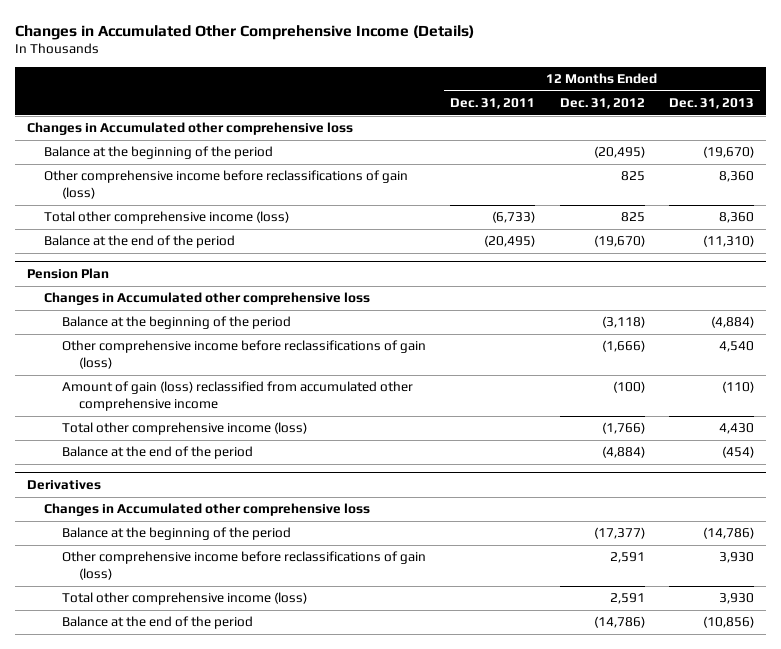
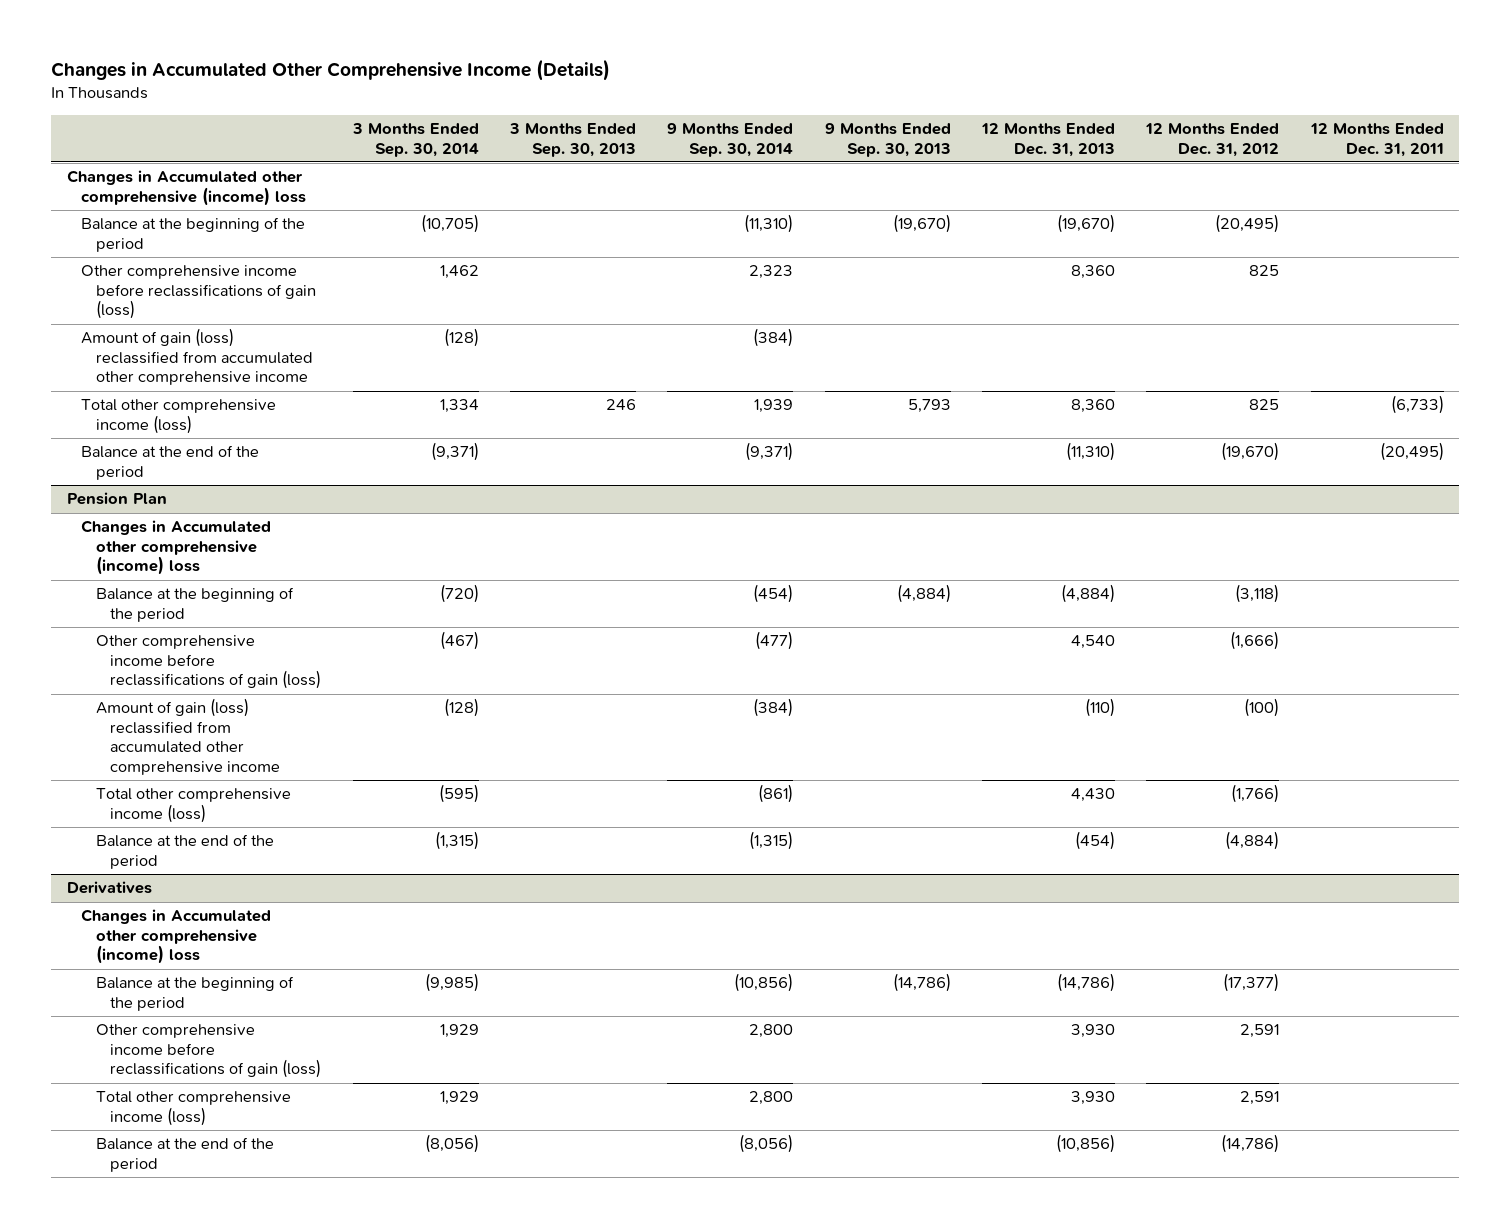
- | 12 Months Ended Dec. 31, 2011 | 12 Months Ended Dec. 31, 2012 | 12 Months Ended Dec. 31, 2013
+ | 3 Months Ended Sep. 30, 2014 | 3 Months Ended Sep. 30, 2013 | 9 Months Ended Sep. 30, 2014 | 9 Months Ended Sep. 30, 2013 | 12 Months Ended Dec. 31, 2013 | 12 Months Ended Dec. 31, 2012 | 12 Months Ended Dec. 31, 2011
- Changes in Accumulated other comprehensive loss
+ Changes in Accumulated other comprehensive (income) loss
+ Amount of gain (loss) reclassified from accumulated other comprehensive income | (128) | | (384) | | | |
@ Pension Plan
- Changes in Accumulated other comprehensive loss
+ Changes in Accumulated other comprehensive (income) loss
@ Derivatives
- Changes in Accumulated other comprehensive loss
+ Changes in Accumulated other comprehensive (income) loss

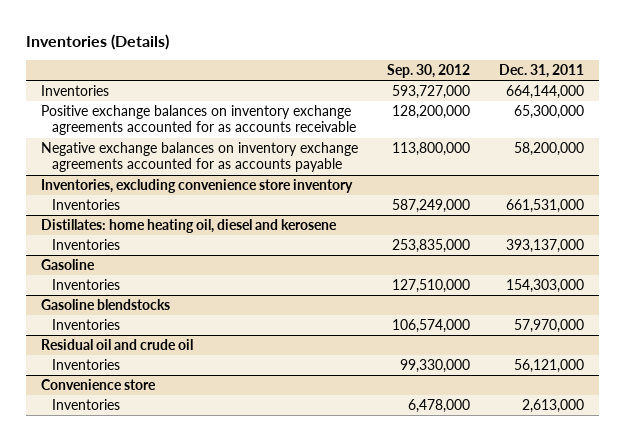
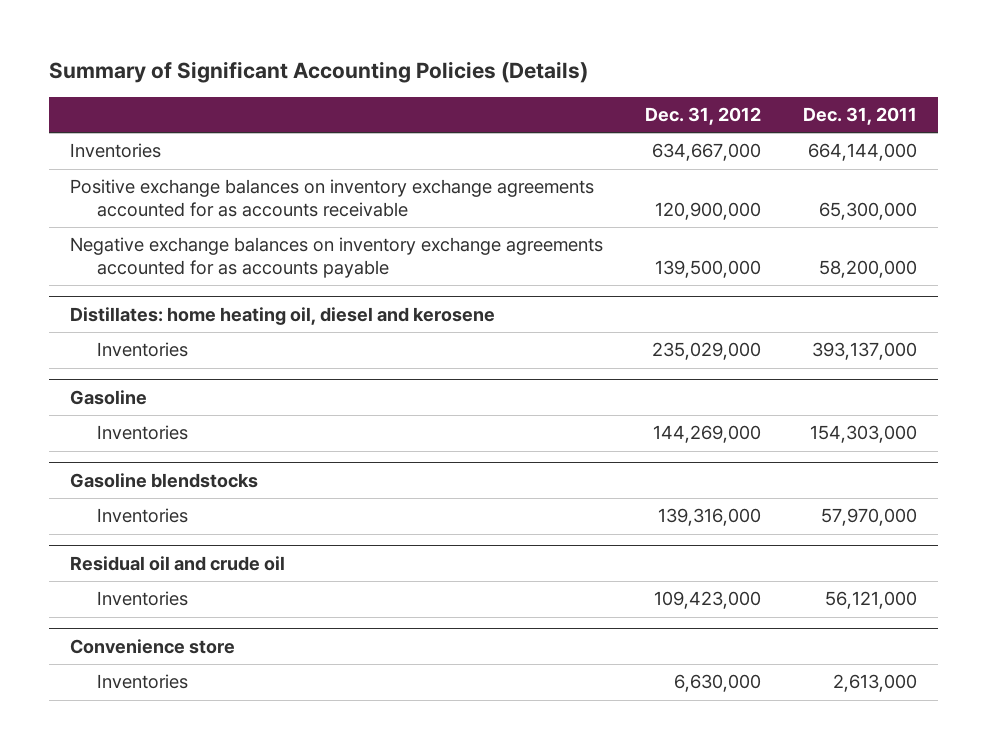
- Inventories (Details)
+ Summary of Significant Accounting Policies (Details)
- | Sep. 30, 2012 | Dec. 31, 2011
+ | Dec. 31, 2012 | Dec. 31, 2011
- Inventories, excluding convenience store inventory
- Inventories | 587,249,000 | 661,531,000

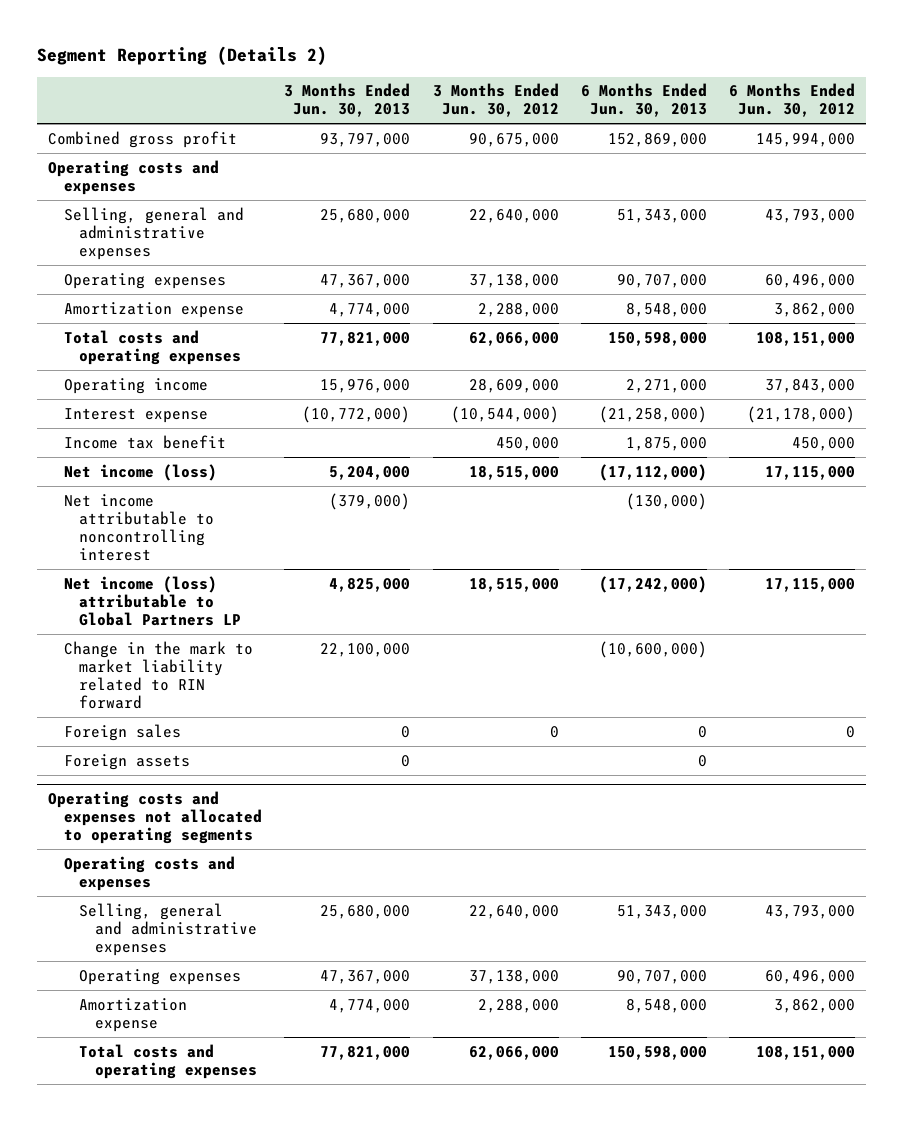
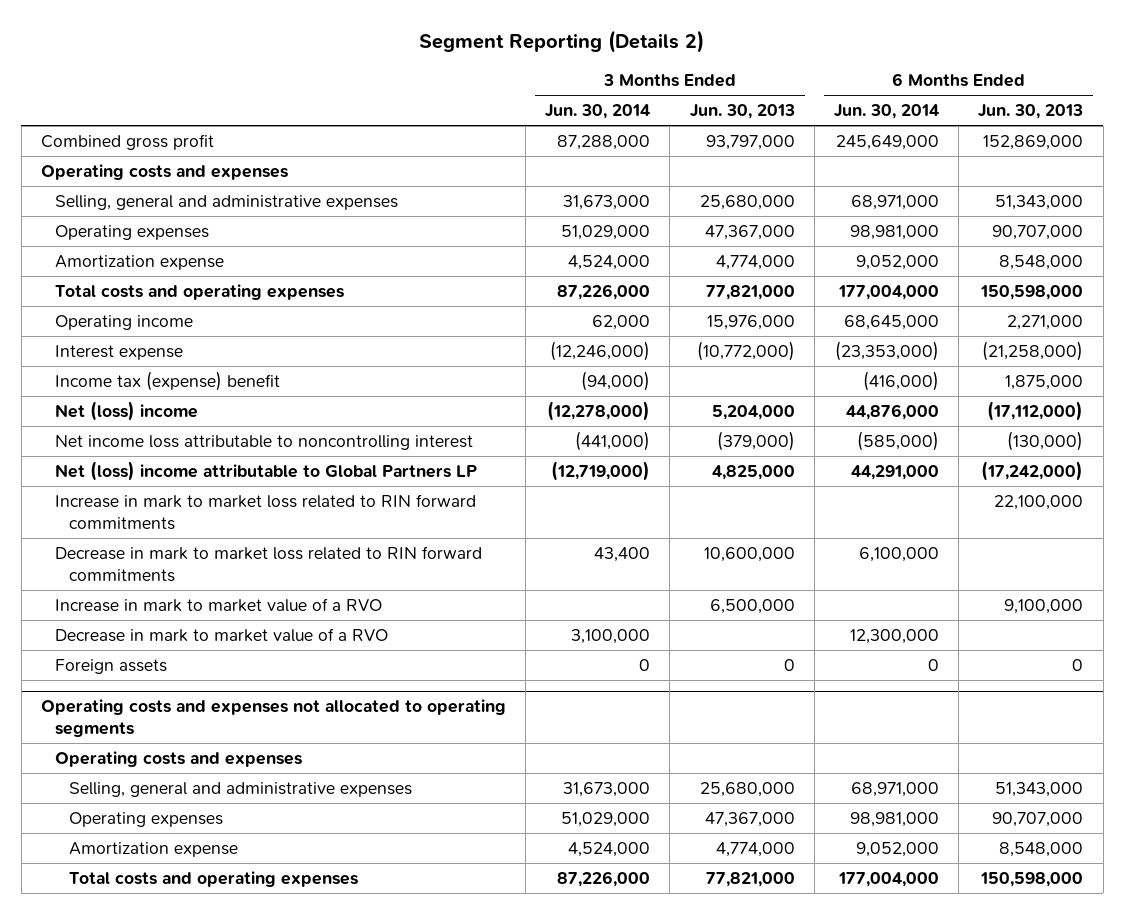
- | 3 Months Ended Jun. 30, 2013 | 3 Months Ended Jun. 30, 2012 | 6 Months Ended Jun. 30, 2013 | 6 Months Ended Jun. 30, 2012
+ | 3 Months Ended Jun. 30, 2014 | 3 Months Ended Jun. 30, 2013 | 6 Months Ended Jun. 30, 2014 | 6 Months Ended Jun. 30, 2013
- Income tax benefit | | 450,000 | 1,875,000 | 450,000
- Net income (loss) | 5,204,000 | 18,515,000 | (17,112,000) | 17,115,000
- Net income attributable to noncontrolling interest | (379,000) | | (130,000) |
- Net income (loss) attributable to Global Partners LP | 4,825,000 | 18,515,000 | (17,242,000) | 17,115,000
- Change in the mark to market liability related to RIN forward | 22,100,000 | | (10,600,000) |
- Foreign sales | 0 | 0 | 0 | 0
+ Income tax (expense) benefit | (94,000) | | (416,000) | 1,875,000
+ Net (loss) income | (12,278,000) | 5,204,000 | 44,876,000 | (17,112,000)
+ Net income loss attributable to noncontrolling interest | (441,000) | (379,000) | (585,000) | (130,000)
+ Net (loss) income attributable to Global Partners LP | (12,719,000) | 4,825,000 | 44,291,000 | (17,242,000)
+ Increase in mark to market loss related to RIN forward commitments | | | | 22,100,000
+ Decrease in mark to market loss related to RIN forward commitments | 43,400 | 10,600,000 | 6,100,000 |
+ Increase in mark to market value of a RVO | | 6,500,000 | | 9,100,000
+ Decrease in mark to market value of a RVO | 3,100,000 | | 12,300,000 |

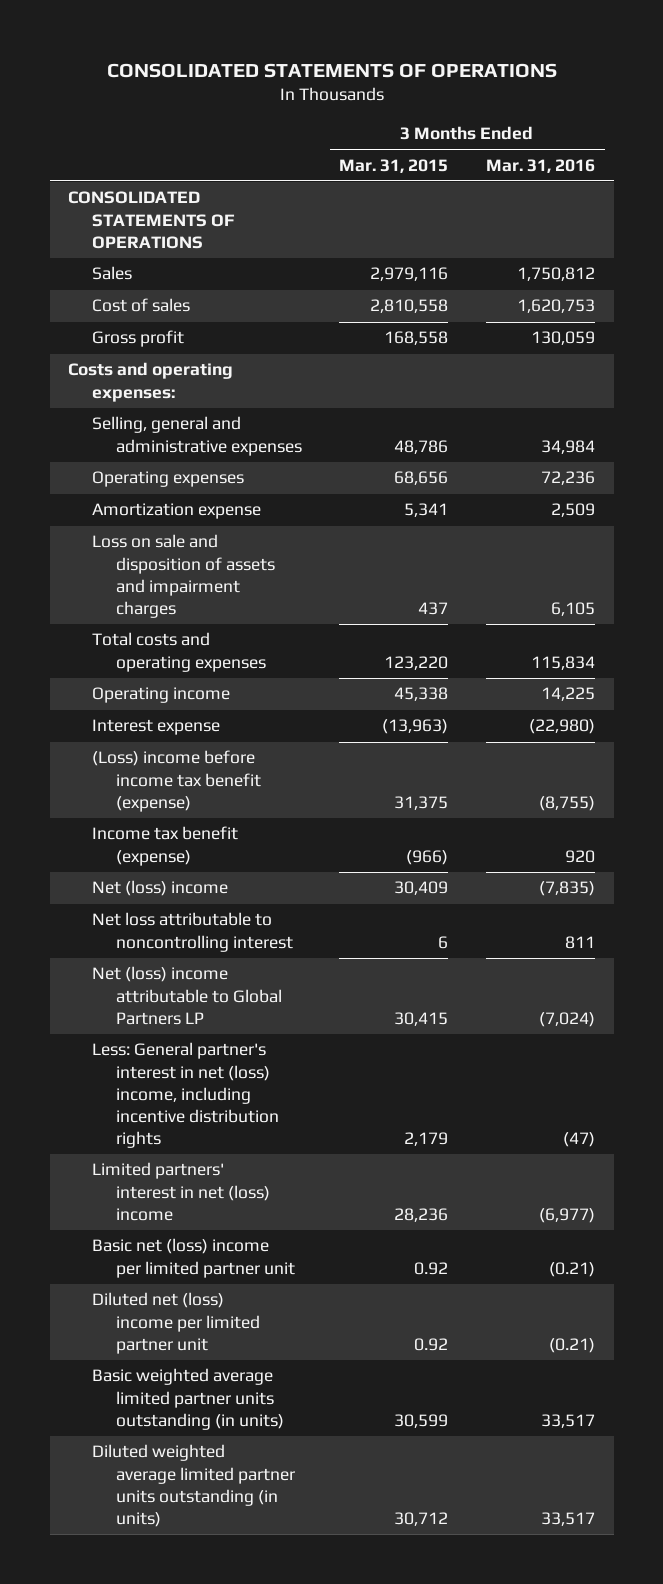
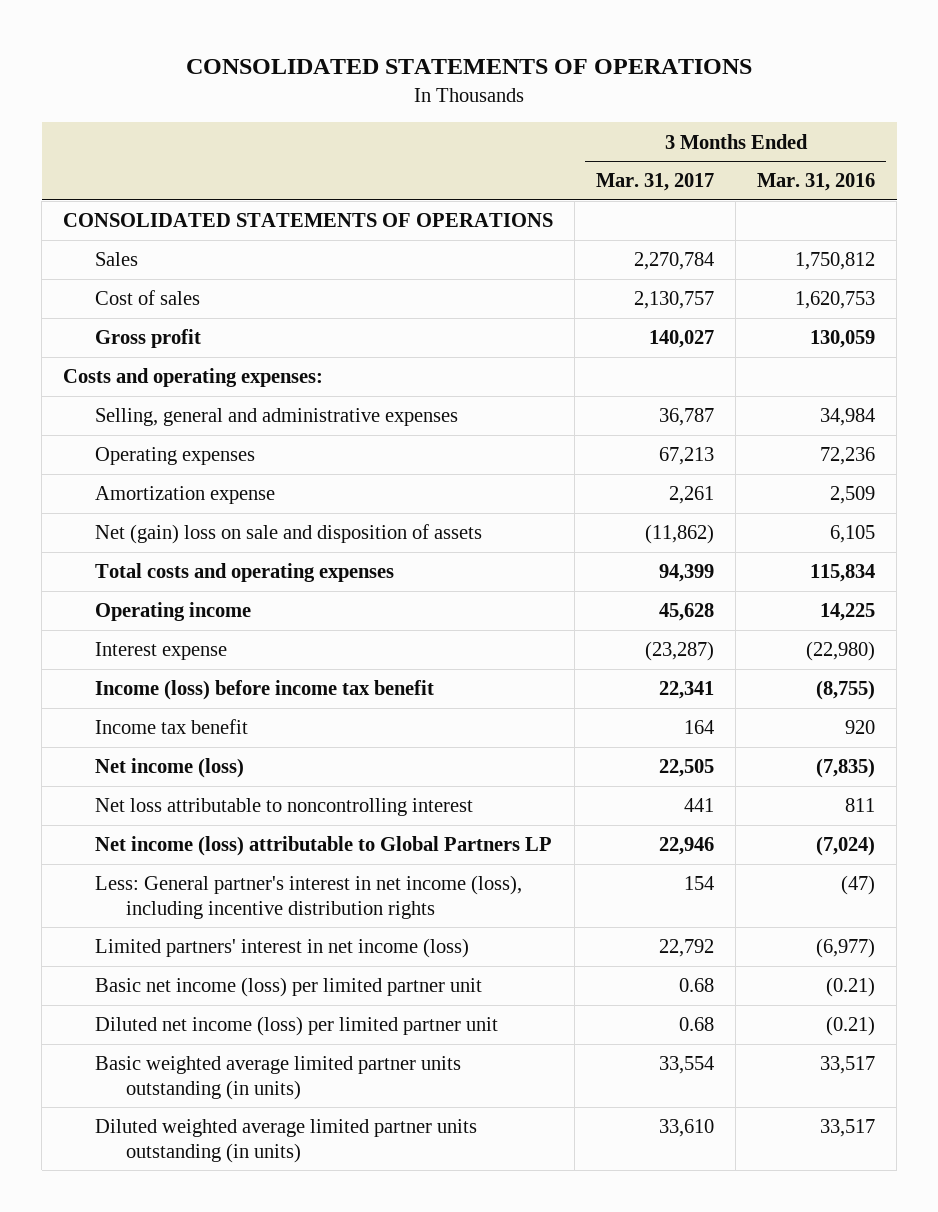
- | 3 Months Ended Mar. 31, 2015 | 3 Months Ended Mar. 31, 2016
+ | 3 Months Ended Mar. 31, 2017 | 3 Months Ended Mar. 31, 2016
- Loss on sale and disposition of assets and impairment charges | 437 | 6,105
+ Net (gain) loss on sale and disposition of assets | (11,862) | 6,105
- (Loss) income before income tax benefit (expense) | 31,375 | (8,755)
- Income tax benefit (expense) | (966) | 920
- Net (loss) income | 30,409 | (7,835)
+ Income (loss) before income tax benefit | 22,341 | (8,755)
+ Income tax benefit | 164 | 920
+ Net income (loss) | 22,505 | (7,835)
- Net (loss) income attributable to Global Partners LP | 30,415 | (7,024)
- Less: General partner's interest in net (loss) income, including incentive distribution rights | 2,179 | (47)
- Limited partners' interest in net (loss) income | 28,236 | (6,977)
- Basic net (loss) income per limited partner unit | 0.92 | (0.21)
- Diluted net (loss) income per limited partner unit | 0.92 | (0.21)
+ Net income (loss) attributable to Global Partners LP | 22,946 | (7,024)
+ Less: General partner's interest in net income (loss), including incentive distribution rights | 154 | (47)
+ Limited partners' interest in net income (loss) | 22,792 | (6,977)
+ Basic net income (loss) per limited partner unit | 0.68 | (0.21)
+ Diluted net income (loss) per limited partner unit | 0.68 | (0.21)

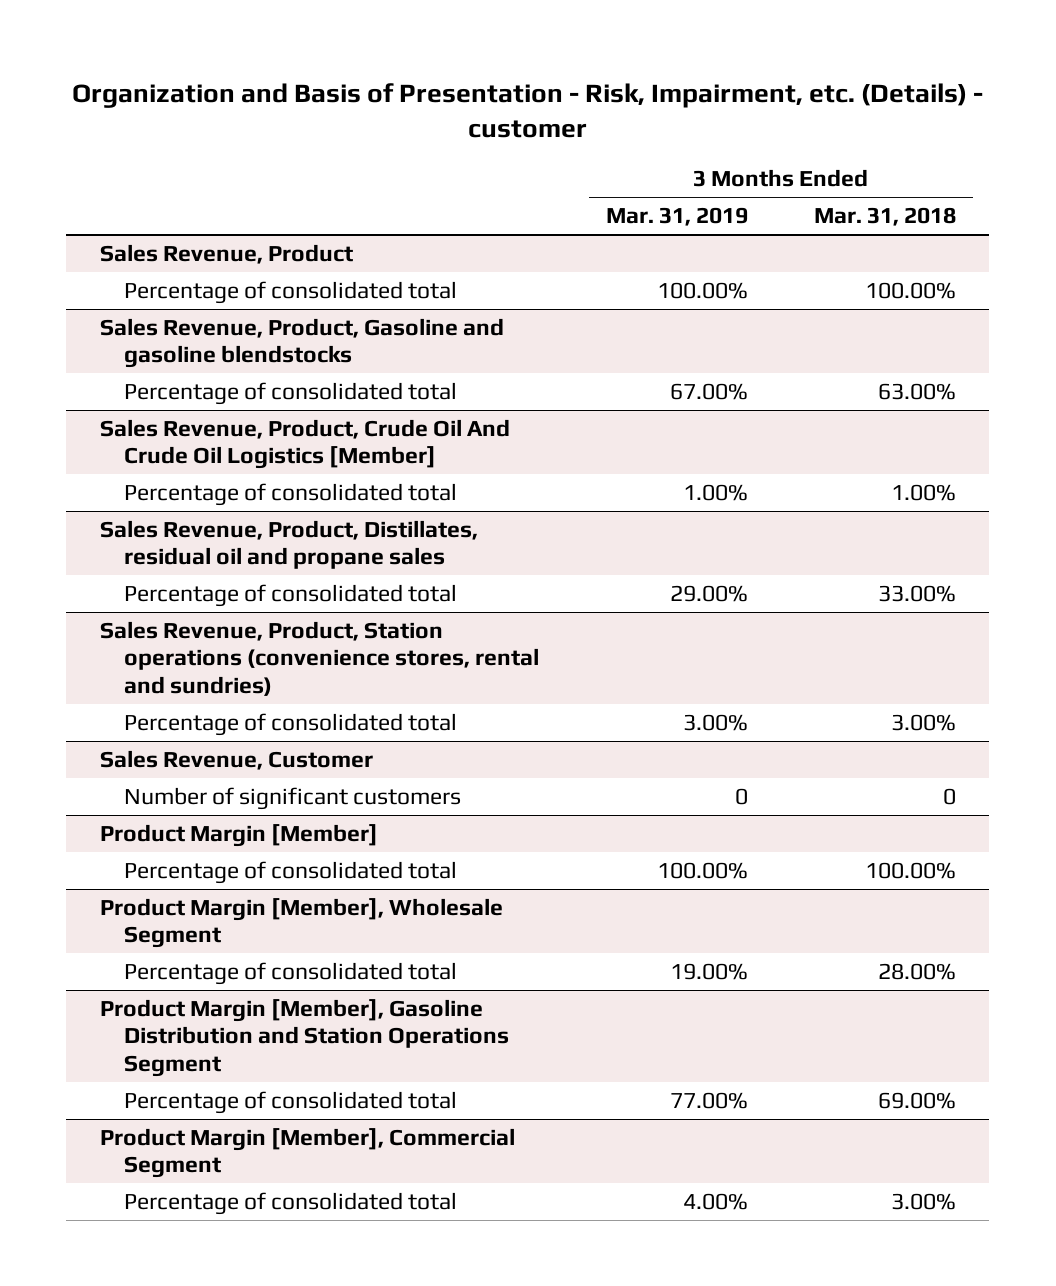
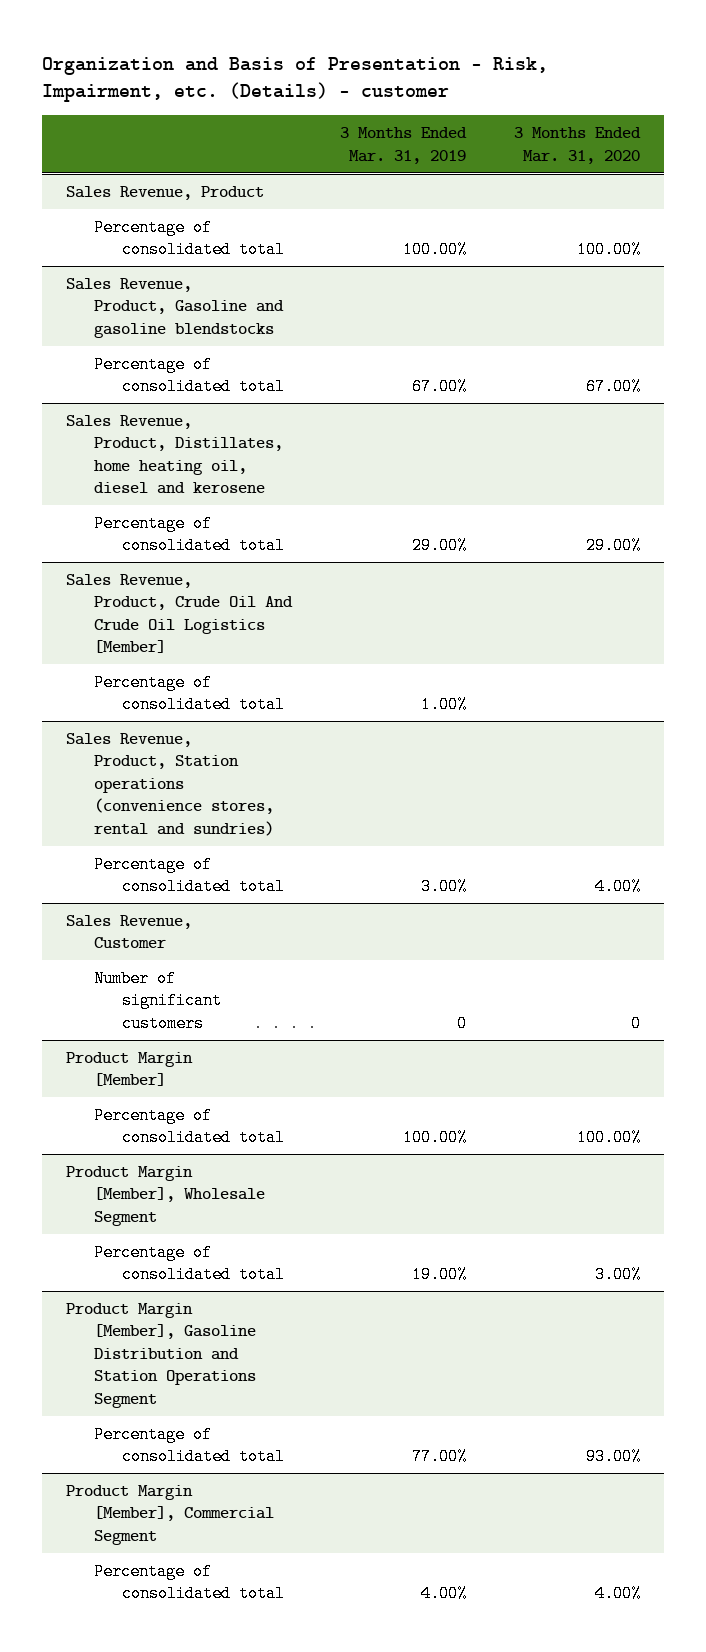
- | 3 Months Ended Mar. 31, 2019 | 3 Months Ended Mar. 31, 2018
+ | 3 Months Ended Mar. 31, 2019 | 3 Months Ended Mar. 31, 2020
+ Sales Revenue, Product, Distillates, home heating oil, diesel and kerosene
+ Percentage of consolidated total | 29.00% | 29.00%
- Sales Revenue, Product, Distillates, residual oil and propane sales
- Percentage of consolidated total | 29.00% | 33.00%

